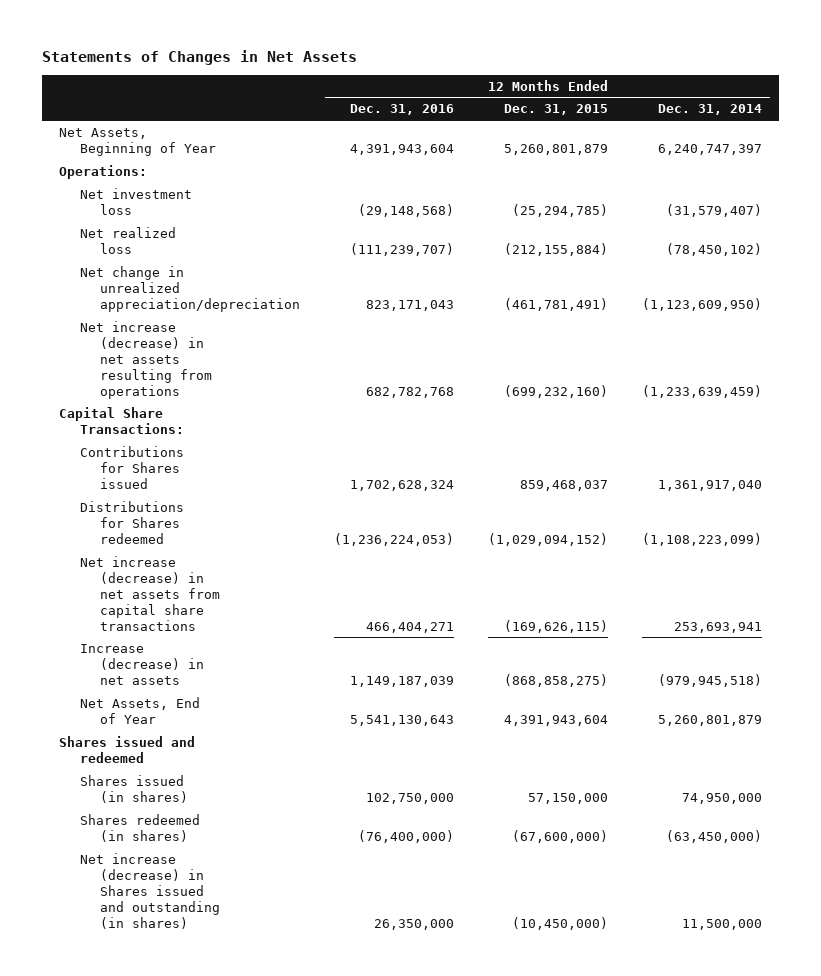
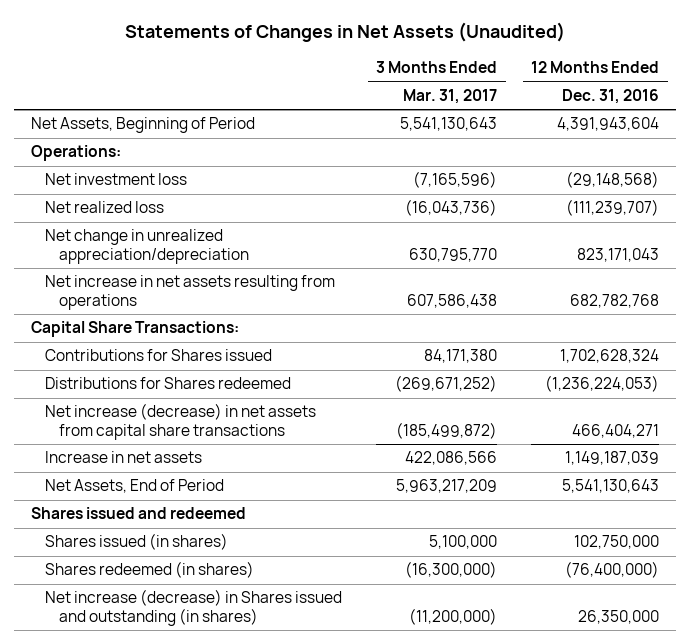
- Statements of Changes in Net Assets
+ Statements of Changes in Net Assets (Unaudited)
- | 12 Months Ended Dec. 31, 2016 | 12 Months Ended Dec. 31, 2015 | 12 Months Ended Dec. 31, 2014
+ | 3 Months Ended Mar. 31, 2017 | 12 Months Ended Dec. 31, 2016
- Net Assets, Beginning of Year | 4,391,943,604 | 5,260,801,879 | 6,240,747,397
+ Net Assets, Beginning of Period | 5,541,130,643 | 4,391,943,604
- Net increase (decrease) in net assets resulting from operations | 682,782,768 | (699,232,160) | (1,233,639,459)
+ Net increase in net assets resulting from operations | 607,586,438 | 682,782,768
- Increase (decrease) in net assets | 1,149,187,039 | (868,858,275) | (979,945,518)
- Net Assets, End of Year | 5,541,130,643 | 4,391,943,604 | 5,260,801,879
+ Increase in net assets | 422,086,566 | 1,149,187,039
+ Net Assets, End of Period | 5,963,217,209 | 5,541,130,643

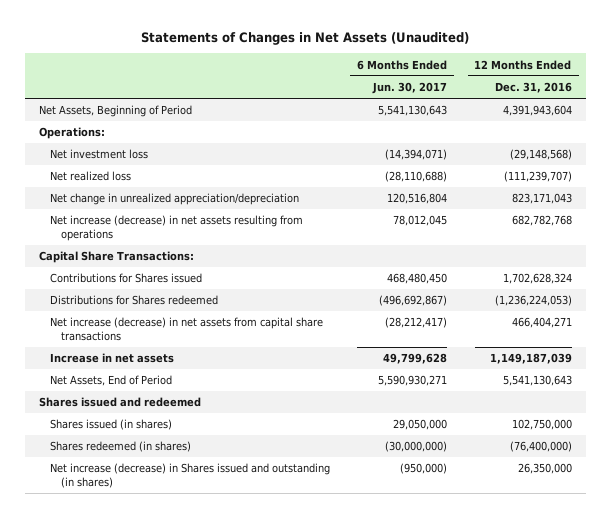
- | 3 Months Ended Mar. 31, 2017 | 12 Months Ended Dec. 31, 2016
+ | 6 Months Ended Jun. 30, 2017 | 12 Months Ended Dec. 31, 2016
- Net increase in net assets resulting from operations | 607,586,438 | 682,782,768
+ Net increase (decrease) in net assets resulting from operations | 78,012,045 | 682,782,768

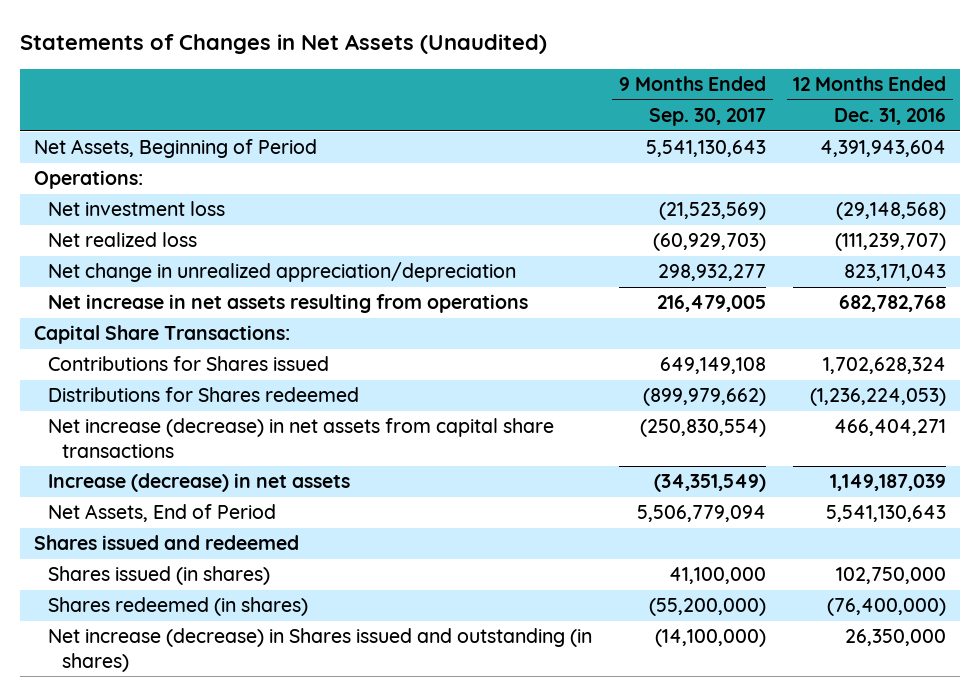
- | 6 Months Ended Jun. 30, 2017 | 12 Months Ended Dec. 31, 2016
+ | 9 Months Ended Sep. 30, 2017 | 12 Months Ended Dec. 31, 2016
- Net increase (decrease) in net assets resulting from operations | 78,012,045 | 682,782,768
+ Net increase in net assets resulting from operations | 216,479,005 | 682,782,768
- Increase in net assets | 49,799,628 | 1,149,187,039
+ Increase (decrease) in net assets | (34,351,549) | 1,149,187,039

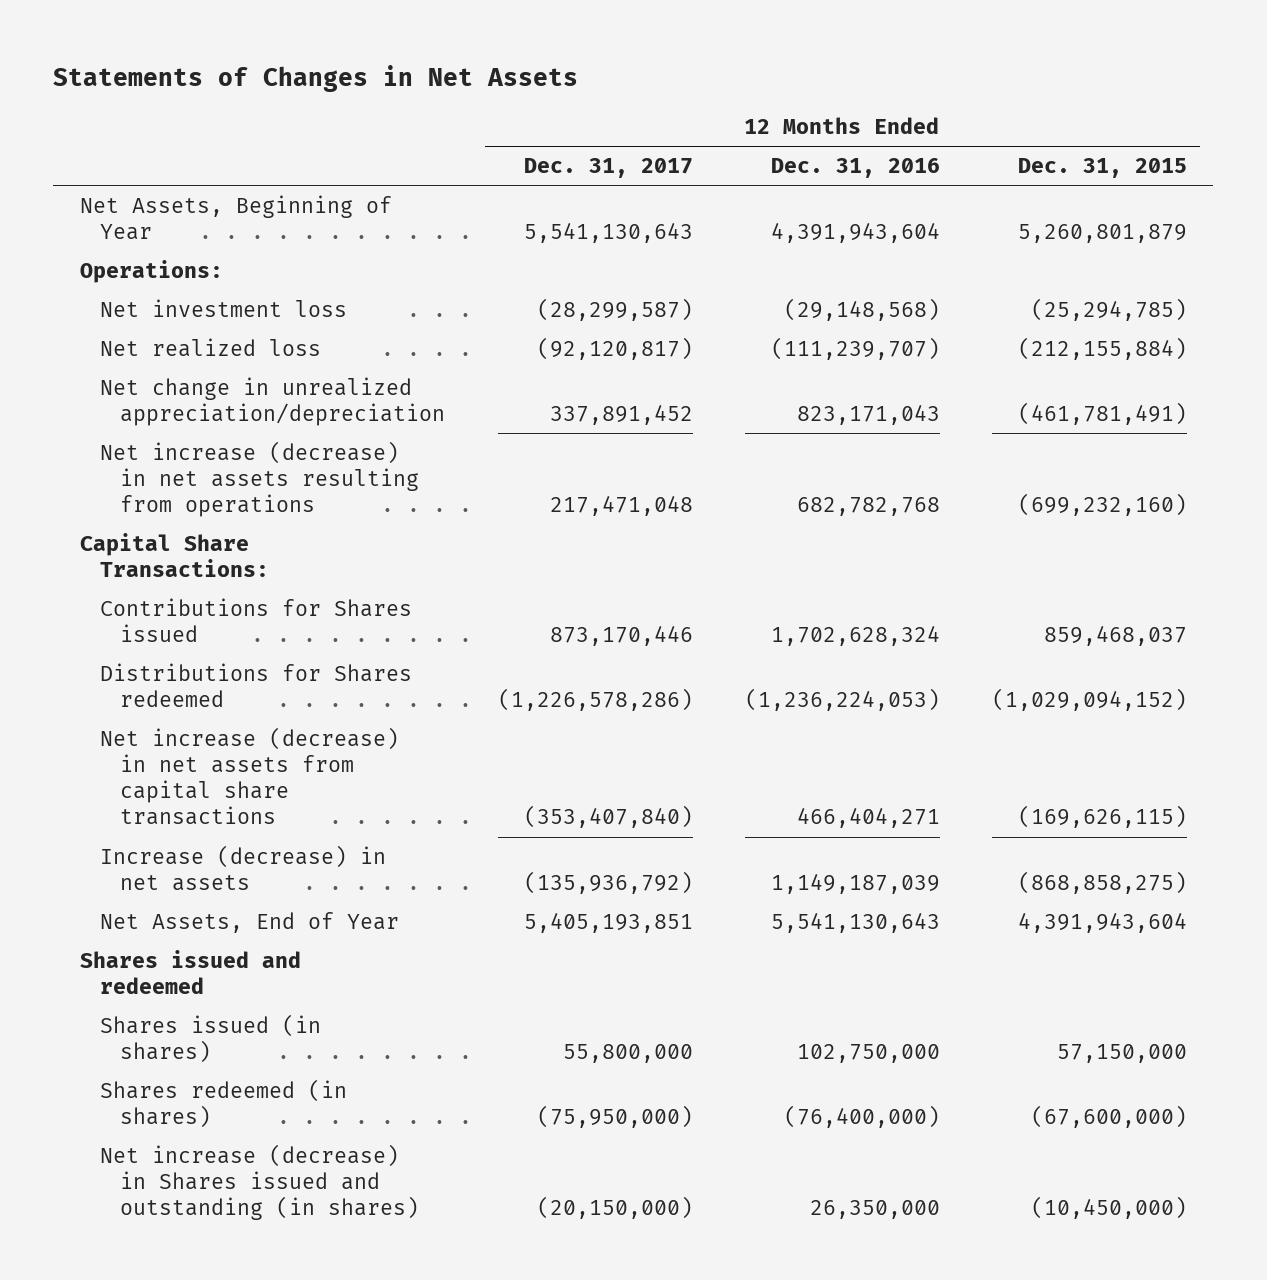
- Statements of Changes in Net Assets (Unaudited)
+ Statements of Changes in Net Assets
- | 9 Months Ended Sep. 30, 2017 | 12 Months Ended Dec. 31, 2016
+ | 12 Months Ended Dec. 31, 2017 | 12 Months Ended Dec. 31, 2016 | 12 Months Ended Dec. 31, 2015
- Net Assets, Beginning of Period | 5,541,130,643 | 4,391,943,604
+ Net Assets, Beginning of Year | 5,541,130,643 | 4,391,943,604 | 5,260,801,879
- Net increase in net assets resulting from operations | 216,479,005 | 682,782,768
+ Net increase (decrease) in net assets resulting from operations | 217,471,048 | 682,782,768 | (699,232,160)
- Net Assets, End of Period | 5,506,779,094 | 5,541,130,643
+ Net Assets, End of Year | 5,405,193,851 | 5,541,130,643 | 4,391,943,604

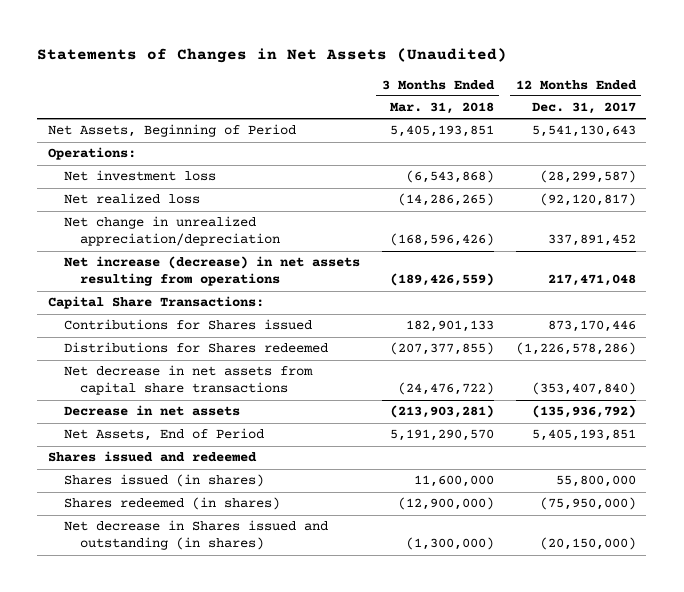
- Statements of Changes in Net Assets
+ Statements of Changes in Net Assets (Unaudited)
- | 12 Months Ended Dec. 31, 2017 | 12 Months Ended Dec. 31, 2016 | 12 Months Ended Dec. 31, 2015
+ | 3 Months Ended Mar. 31, 2018 | 12 Months Ended Dec. 31, 2017
- Net Assets, Beginning of Year | 5,541,130,643 | 4,391,943,604 | 5,260,801,879
+ Net Assets, Beginning of Period | 5,405,193,851 | 5,541,130,643
- Net increase (decrease) in net assets from capital share transactions | (353,407,840) | 466,404,271 | (169,626,115)
- Increase (decrease) in net assets | (135,936,792) | 1,149,187,039 | (868,858,275)
- Net Assets, End of Year | 5,405,193,851 | 5,541,130,643 | 4,391,943,604
+ Net decrease in net assets from capital share transactions | (24,476,722) | (353,407,840)
+ Decrease in net assets | (213,903,281) | (135,936,792)
+ Net Assets, End of Period | 5,191,290,570 | 5,405,193,851
- Net increase (decrease) in Shares issued and outstanding (in shares) | (20,150,000) | 26,350,000 | (10,450,000)
+ Net decrease in Shares issued and outstanding (in shares) | (1,300,000) | (20,150,000)

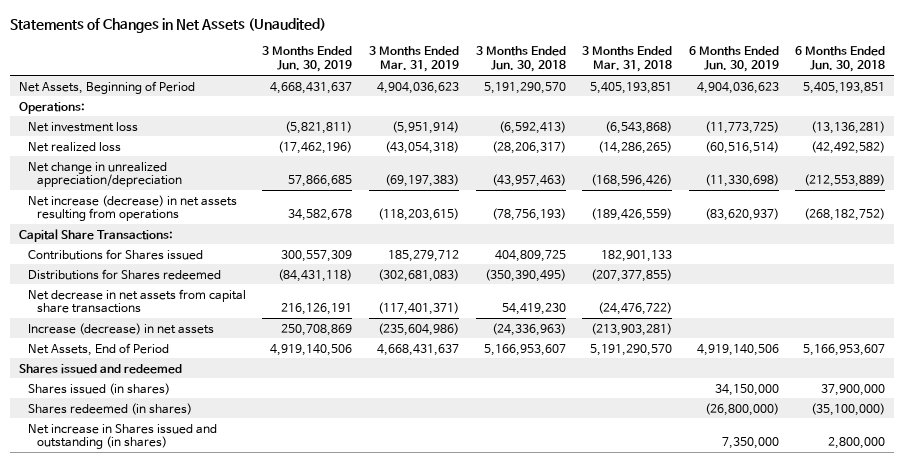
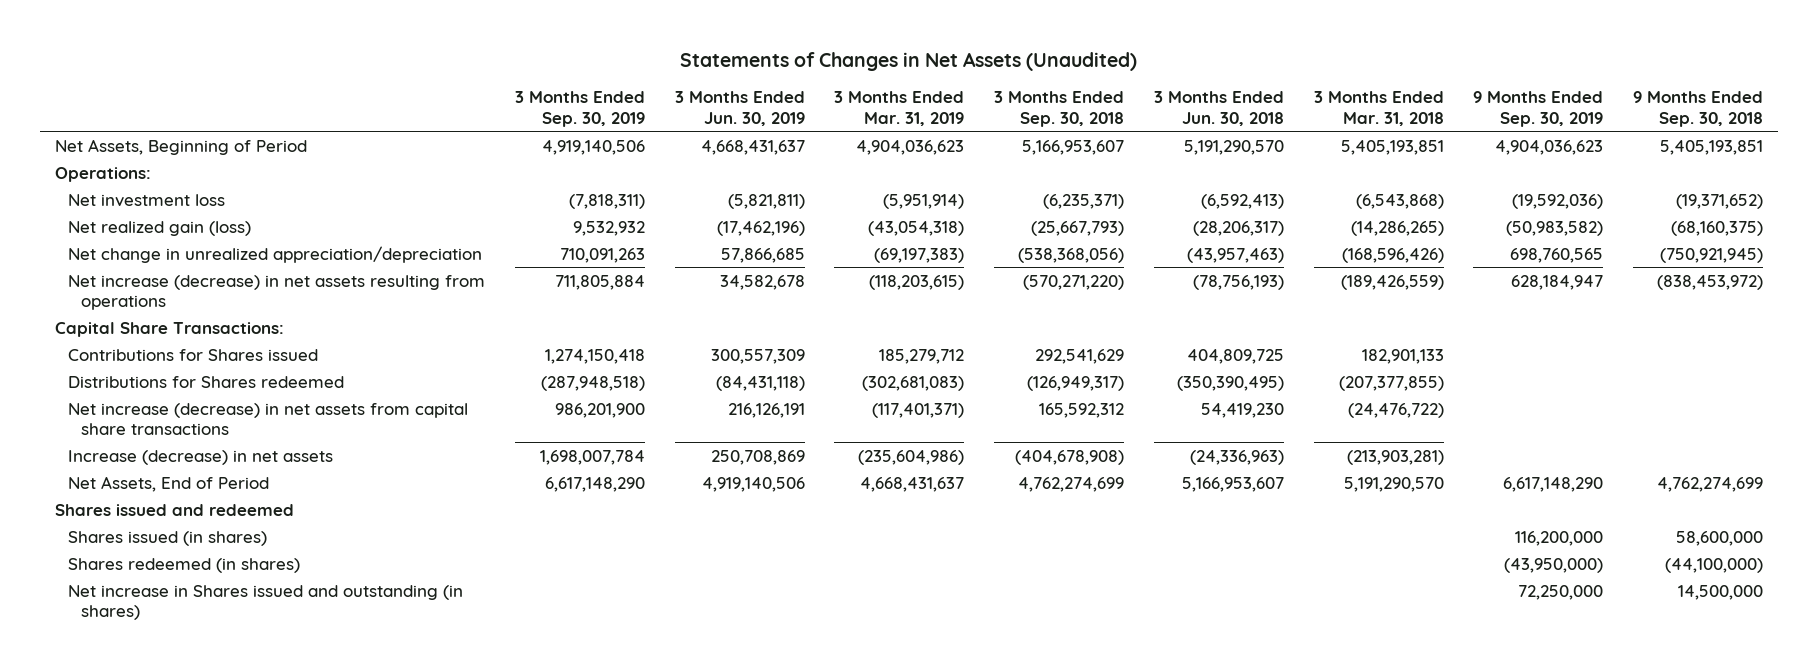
- | 3 Months Ended Jun. 30, 2019 | 3 Months Ended Mar. 31, 2019 | 3 Months Ended Jun. 30, 2018 | 3 Months Ended Mar. 31, 2018 | 6 Months Ended Jun. 30, 2019 | 6 Months Ended Jun. 30, 2018
+ | 3 Months Ended Sep. 30, 2019 | 3 Months Ended Jun. 30, 2019 | 3 Months Ended Mar. 31, 2019 | 3 Months Ended Sep. 30, 2018 | 3 Months Ended Jun. 30, 2018 | 3 Months Ended Mar. 31, 2018 | 9 Months Ended Sep. 30, 2019 | 9 Months Ended Sep. 30, 2018
- Net realized loss | (17,462,196) | (43,054,318) | (28,206,317) | (14,286,265) | (60,516,514) | (42,492,582)
+ Net realized gain (loss) | 9,532,932 | (17,462,196) | (43,054,318) | (25,667,793) | (28,206,317) | (14,286,265) | (50,983,582) | (68,160,375)
- Net decrease in net assets from capital share transactions | 216,126,191 | (117,401,371) | 54,419,230 | (24,476,722) | |
+ Net increase (decrease) in net assets from capital share transactions | 986,201,900 | 216,126,191 | (117,401,371) | 165,592,312 | 54,419,230 | (24,476,722) | |

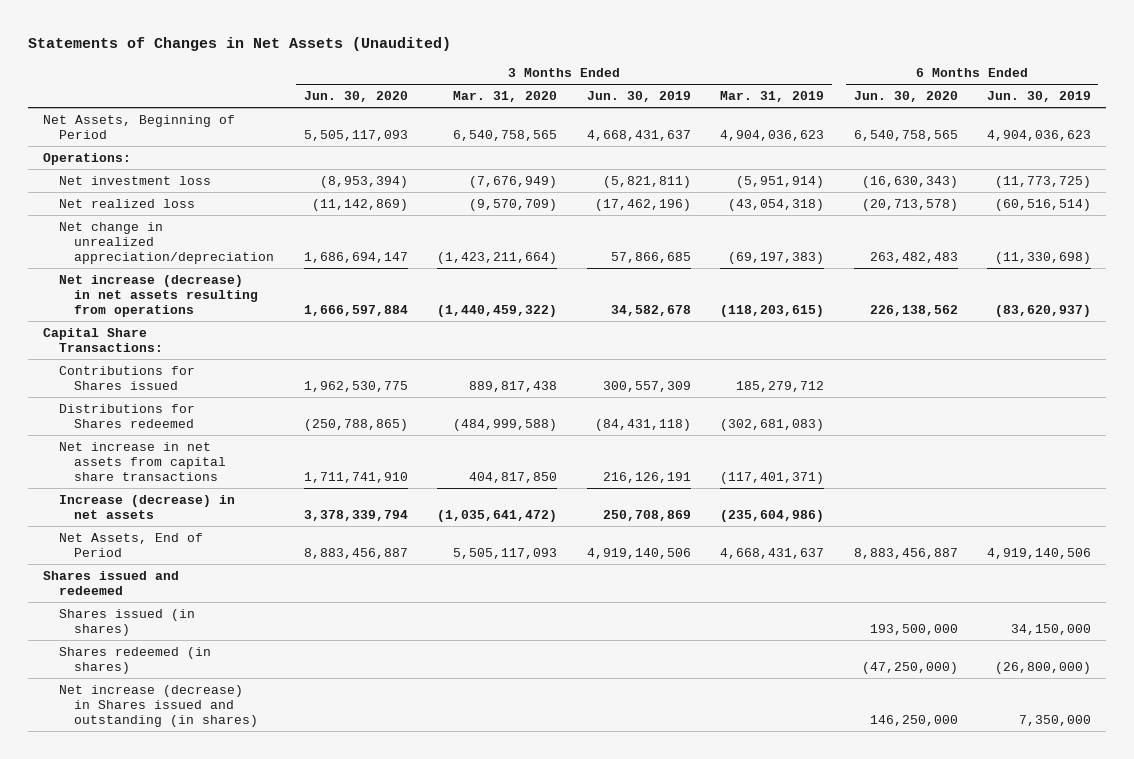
- | 3 Months Ended Sep. 30, 2019 | 3 Months Ended Jun. 30, 2019 | 3 Months Ended Mar. 31, 2019 | 3 Months Ended Sep. 30, 2018 | 3 Months Ended Jun. 30, 2018 | 3 Months Ended Mar. 31, 2018 | 9 Months Ended Sep. 30, 2019 | 9 Months Ended Sep. 30, 2018
+ | 3 Months Ended Jun. 30, 2020 | 3 Months Ended Mar. 31, 2020 | 3 Months Ended Jun. 30, 2019 | 3 Months Ended Mar. 31, 2019 | 6 Months Ended Jun. 30, 2020 | 6 Months Ended Jun. 30, 2019
- Net realized gain (loss) | 9,532,932 | (17,462,196) | (43,054,318) | (25,667,793) | (28,206,317) | (14,286,265) | (50,983,582) | (68,160,375)
+ Net realized loss | (11,142,869) | (9,570,709) | (17,462,196) | (43,054,318) | (20,713,578) | (60,516,514)
- Net increase (decrease) in net assets from capital share transactions | 986,201,900 | 216,126,191 | (117,401,371) | 165,592,312 | 54,419,230 | (24,476,722) | |
+ Net increase in net assets from capital share transactions | 1,711,741,910 | 404,817,850 | 216,126,191 | (117,401,371) | |
- Net increase in Shares issued and outstanding (in shares) | | | | | | | 72,250,000 | 14,500,000
+ Net increase (decrease) in Shares issued and outstanding (in shares) | | | | | 146,250,000 | 7,350,000

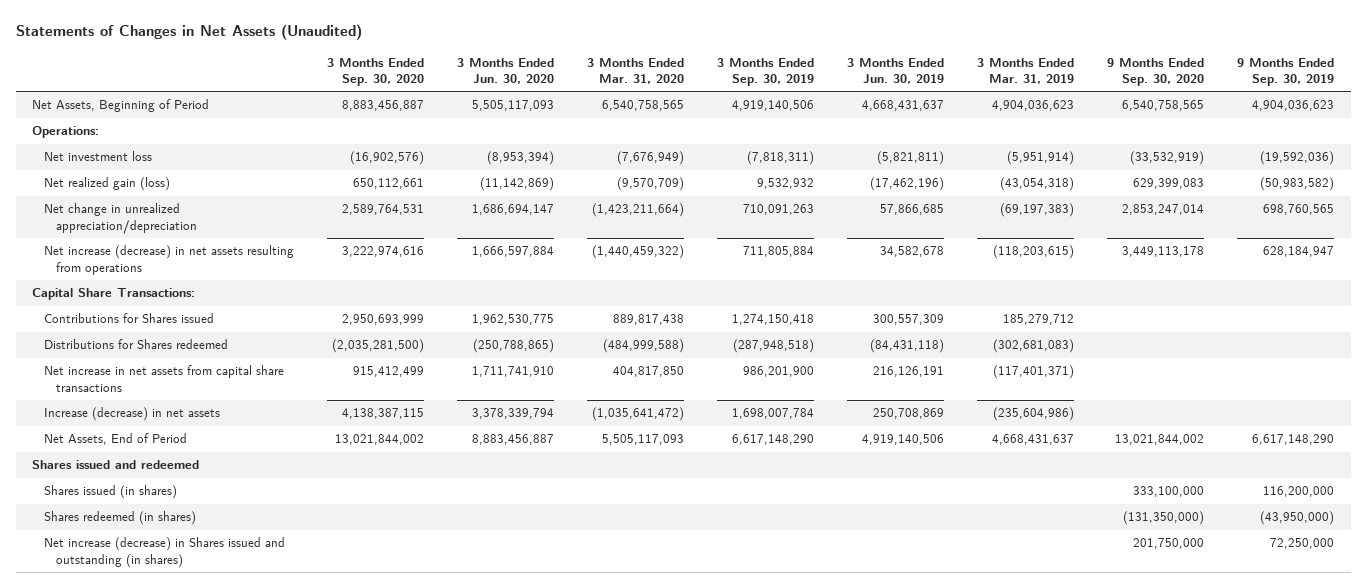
- | 3 Months Ended Jun. 30, 2020 | 3 Months Ended Mar. 31, 2020 | 3 Months Ended Jun. 30, 2019 | 3 Months Ended Mar. 31, 2019 | 6 Months Ended Jun. 30, 2020 | 6 Months Ended Jun. 30, 2019
+ | 3 Months Ended Sep. 30, 2020 | 3 Months Ended Jun. 30, 2020 | 3 Months Ended Mar. 31, 2020 | 3 Months Ended Sep. 30, 2019 | 3 Months Ended Jun. 30, 2019 | 3 Months Ended Mar. 31, 2019 | 9 Months Ended Sep. 30, 2020 | 9 Months Ended Sep. 30, 2019
- Net realized loss | (11,142,869) | (9,570,709) | (17,462,196) | (43,054,318) | (20,713,578) | (60,516,514)
+ Net realized gain (loss) | 650,112,661 | (11,142,869) | (9,570,709) | 9,532,932 | (17,462,196) | (43,054,318) | 629,399,083 | (50,983,582)

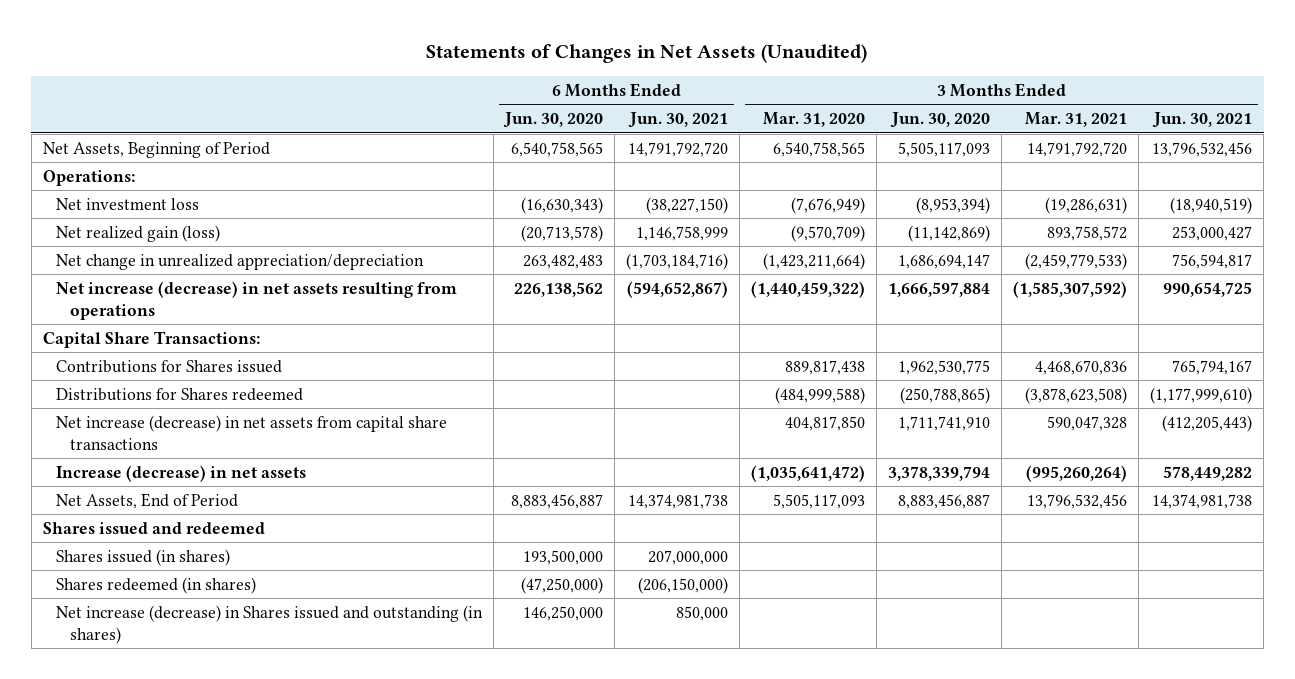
- | 3 Months Ended Sep. 30, 2020 | 3 Months Ended Jun. 30, 2020 | 3 Months Ended Mar. 31, 2020 | 3 Months Ended Sep. 30, 2019 | 3 Months Ended Jun. 30, 2019 | 3 Months Ended Mar. 31, 2019 | 9 Months Ended Sep. 30, 2020 | 9 Months Ended Sep. 30, 2019
+ | 6 Months Ended Jun. 30, 2020 | 6 Months Ended Jun. 30, 2021 | 3 Months Ended Mar. 31, 2020 | 3 Months Ended Jun. 30, 2020 | 3 Months Ended Mar. 31, 2021 | 3 Months Ended Jun. 30, 2021
- Net increase in net assets from capital share transactions | 915,412,499 | 1,711,741,910 | 404,817,850 | 986,201,900 | 216,126,191 | (117,401,371) | |
+ Net increase (decrease) in net assets from capital share transactions | | | 404,817,850 | 1,711,741,910 | 590,047,328 | (412,205,443)

